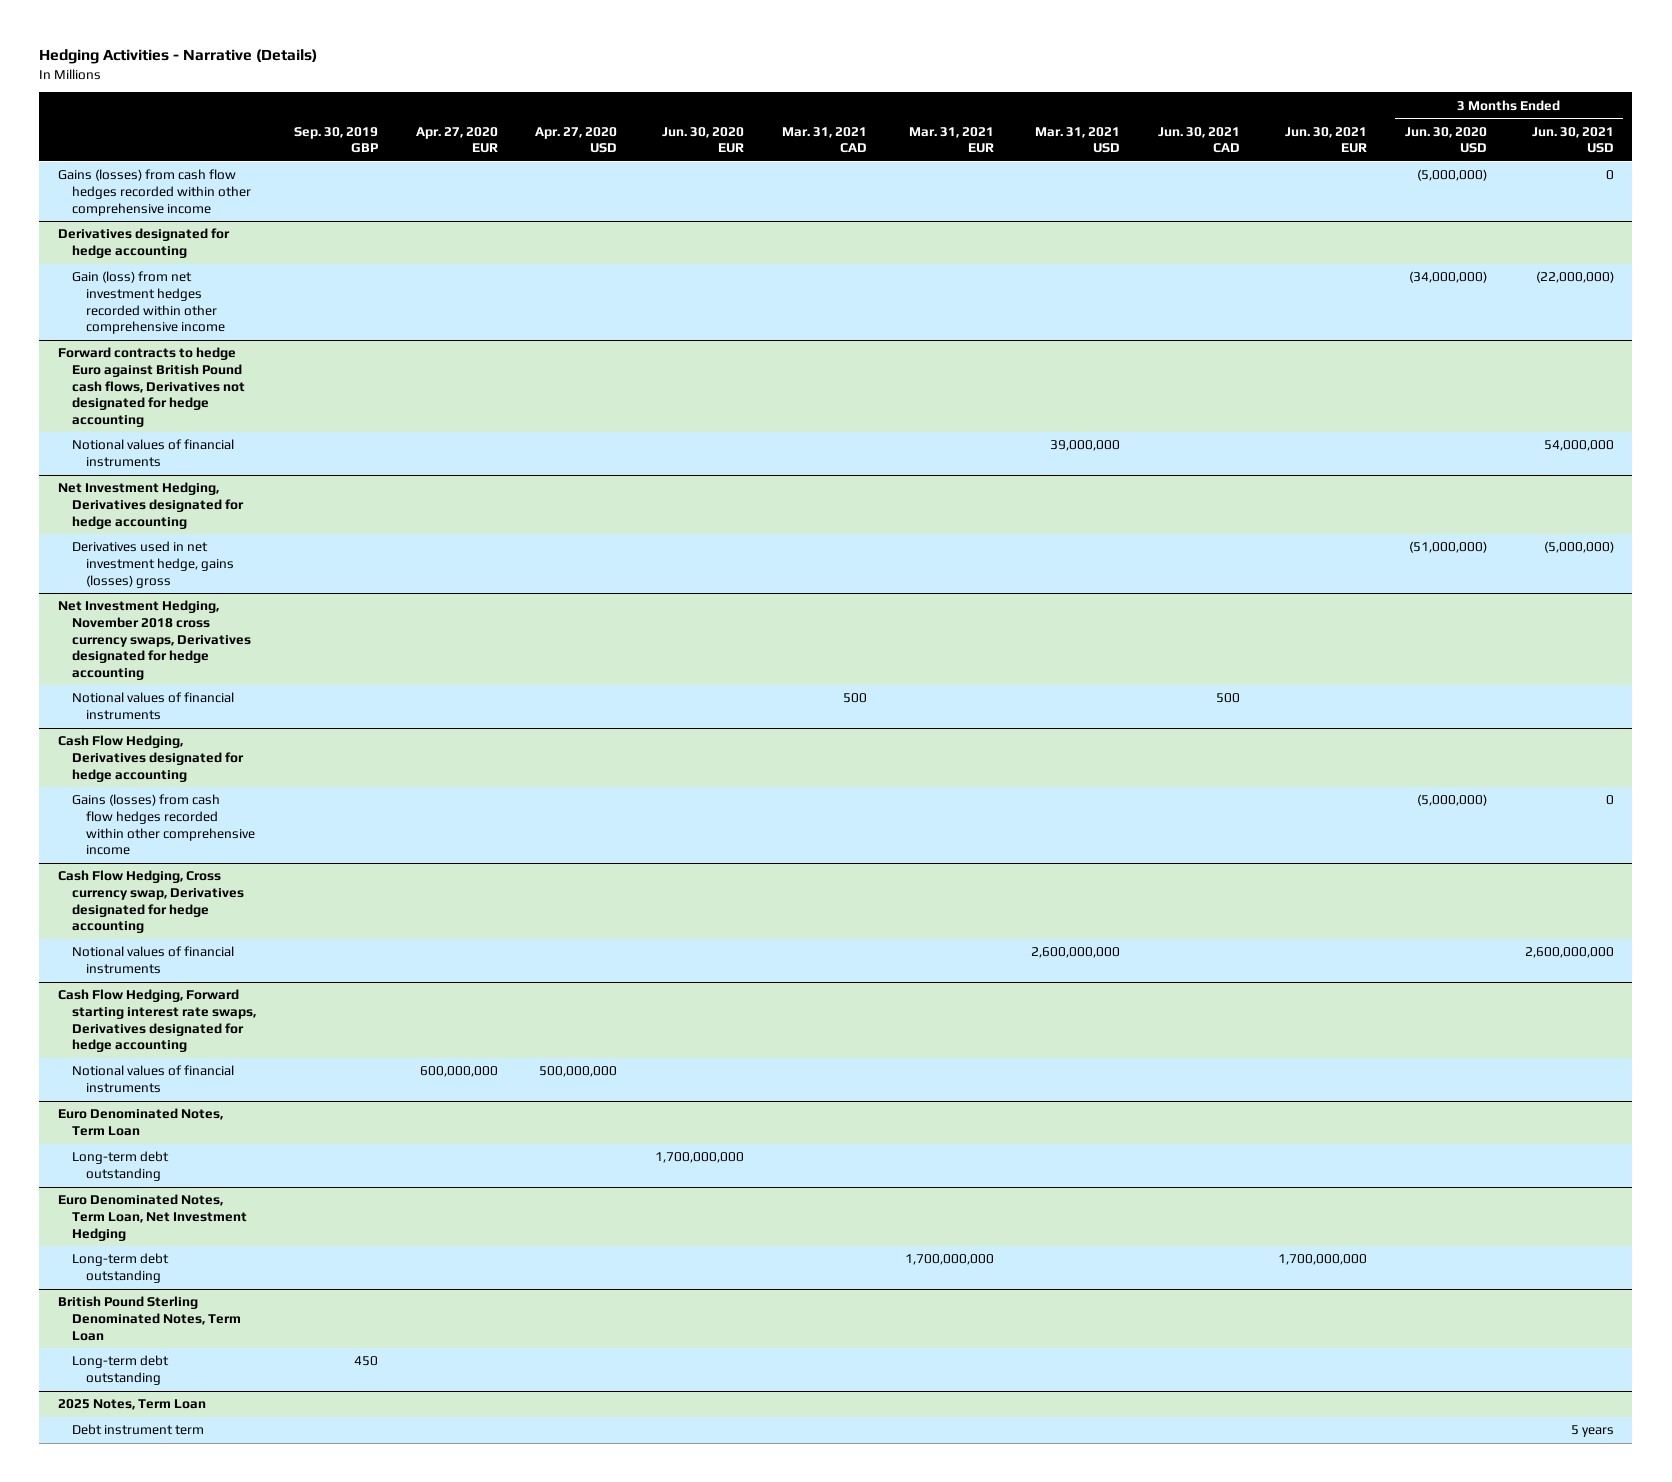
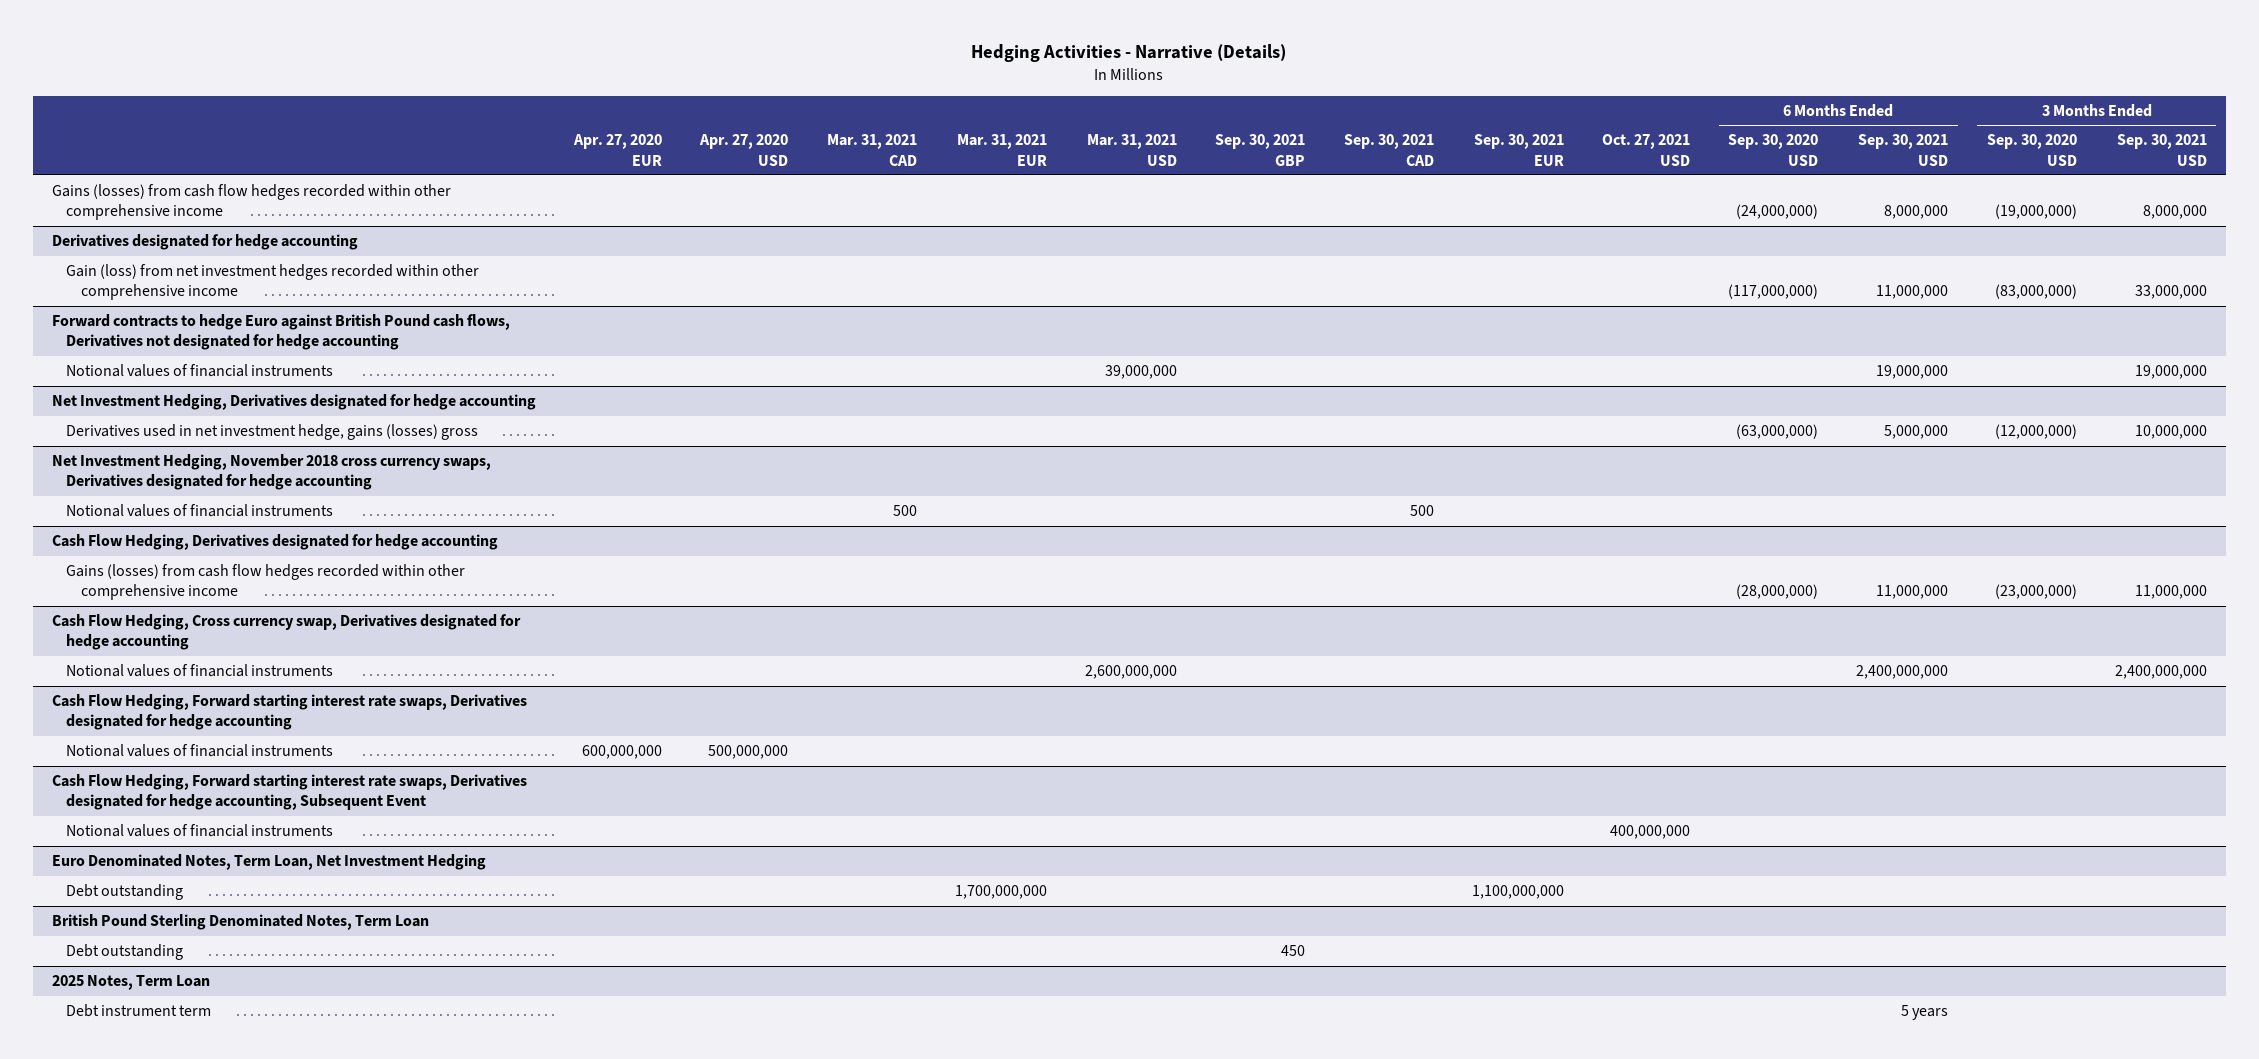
- | Sep. 30, 2019 GBP | Apr. 27, 2020 EUR | Apr. 27, 2020 USD | Jun. 30, 2020 EUR | Mar. 31, 2021 CAD | Mar. 31, 2021 EUR | Mar. 31, 2021 USD | Jun. 30, 2021 CAD | Jun. 30, 2021 EUR | 3 Months Ended Jun. 30, 2020 USD | 3 Months Ended Jun. 30, 2021 USD
+ | Apr. 27, 2020 EUR | Apr. 27, 2020 USD | Mar. 31, 2021 CAD | Mar. 31, 2021 EUR | Mar. 31, 2021 USD | Sep. 30, 2021 GBP | Sep. 30, 2021 CAD | Sep. 30, 2021 EUR | Oct. 27, 2021 USD | 6 Months Ended Sep. 30, 2020 USD | 6 Months Ended Sep. 30, 2021 USD | 3 Months Ended Sep. 30, 2020 USD | 3 Months Ended Sep. 30, 2021 USD
- Euro Denominated Notes, Term Loan
- Long-term debt outstanding | | | | 1,700,000,000 | | | | | | |
+ Cash Flow Hedging, Forward starting interest rate swaps, Derivatives designated for hedge accounting, Subsequent Event
+ Notional values of financial instruments | | | | | | | | | 400,000,000 | | | |
@ Euro Denominated Notes, Term Loan, Net Investment Hedging
- Long-term debt outstanding | | | | | | 1,700,000,000 | | | 1,700,000,000 | |
+ Debt outstanding | | | | 1,700,000,000 | | | | 1,100,000,000 | | | | |
@ British Pound Sterling Denominated Notes, Term Loan
- Long-term debt outstanding | 450 | | | | | | | | | |
+ Debt outstanding | | | | | | 450 | | | | | | |

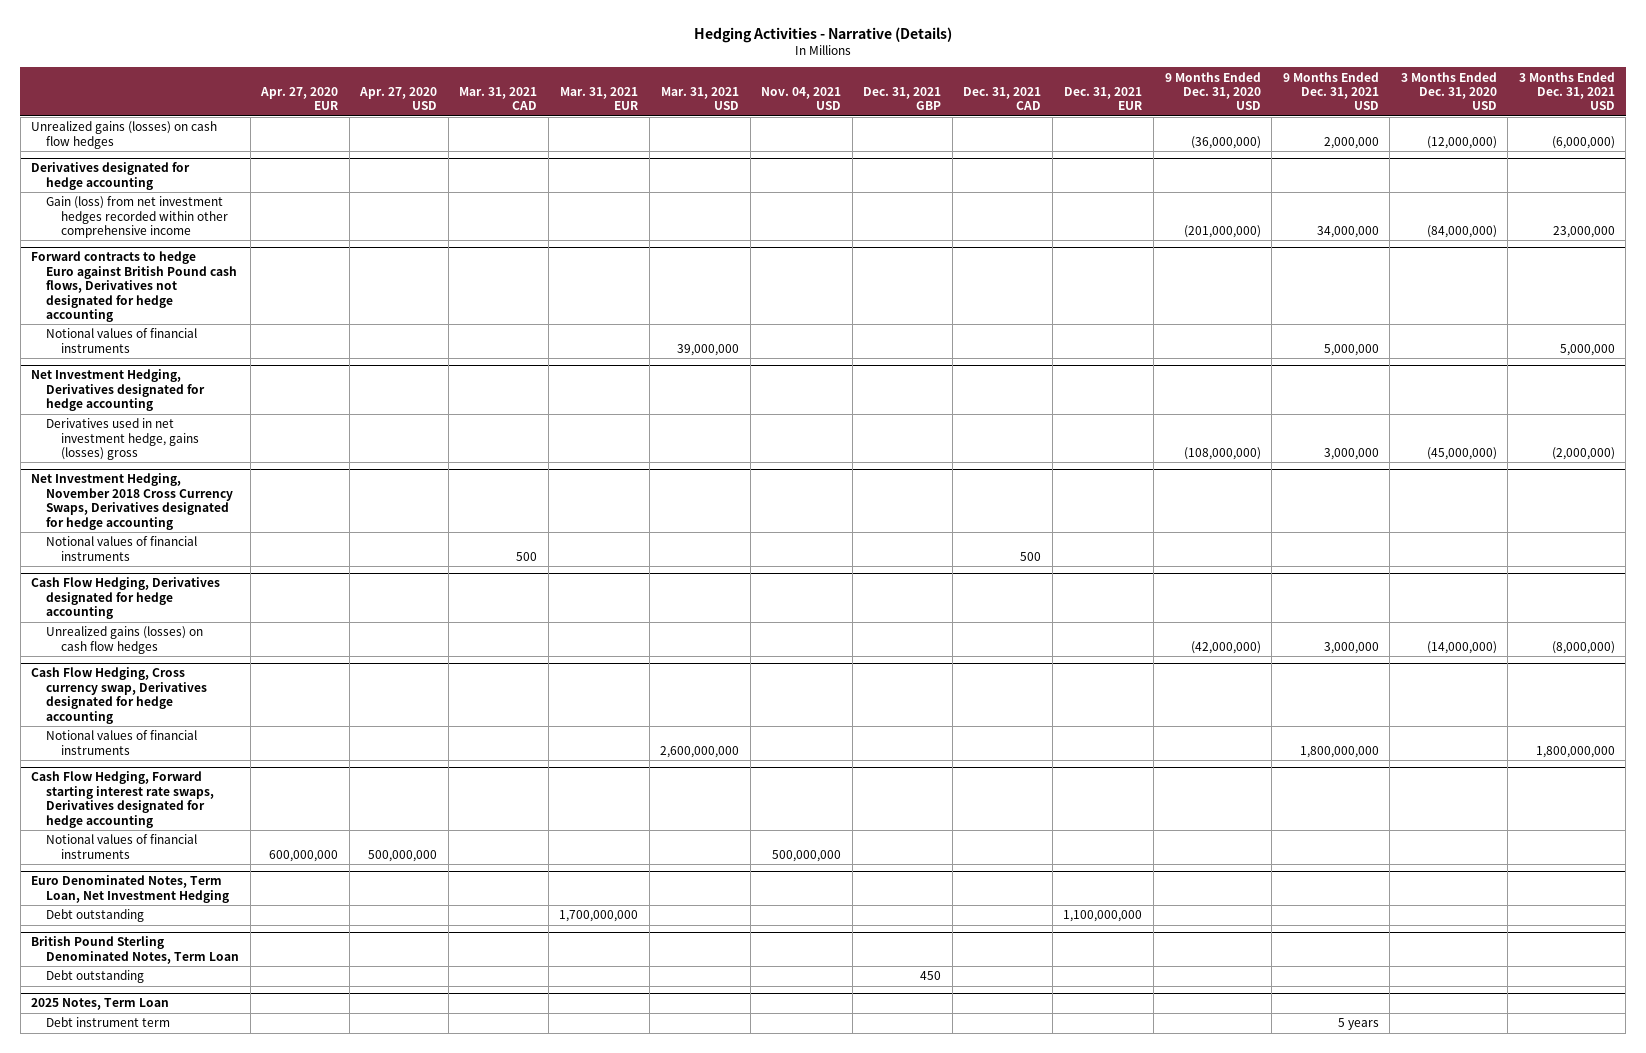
- | Apr. 27, 2020 EUR | Apr. 27, 2020 USD | Mar. 31, 2021 CAD | Mar. 31, 2021 EUR | Mar. 31, 2021 USD | Sep. 30, 2021 GBP | Sep. 30, 2021 CAD | Sep. 30, 2021 EUR | Oct. 27, 2021 USD | 6 Months Ended Sep. 30, 2020 USD | 6 Months Ended Sep. 30, 2021 USD | 3 Months Ended Sep. 30, 2020 USD | 3 Months Ended Sep. 30, 2021 USD
+ | Apr. 27, 2020 EUR | Apr. 27, 2020 USD | Mar. 31, 2021 CAD | Mar. 31, 2021 EUR | Mar. 31, 2021 USD | Nov. 04, 2021 USD | Dec. 31, 2021 GBP | Dec. 31, 2021 CAD | Dec. 31, 2021 EUR | 9 Months Ended Dec. 31, 2020 USD | 9 Months Ended Dec. 31, 2021 USD | 3 Months Ended Dec. 31, 2020 USD | 3 Months Ended Dec. 31, 2021 USD
- Gains (losses) from cash flow hedges recorded within other comprehensive income | | | | | | | | | | (24,000,000) | 8,000,000 | (19,000,000) | 8,000,000
+ Unrealized gains (losses) on cash flow hedges | | | | | | | | | | (36,000,000) | 2,000,000 | (12,000,000) | (6,000,000)
- Net Investment Hedging, November 2018 cross currency swaps, Derivatives designated for hedge accounting
+ Net Investment Hedging, November 2018 Cross Currency Swaps, Derivatives designated for hedge accounting
@ Cash Flow Hedging, Derivatives designated for hedge accounting
- Gains (losses) from cash flow hedges recorded within other comprehensive income | | | | | | | | | | (28,000,000) | 11,000,000 | (23,000,000) | 11,000,000
+ Unrealized gains (losses) on cash flow hedges | | | | | | | | | | (42,000,000) | 3,000,000 | (14,000,000) | (8,000,000)
- Cash Flow Hedging, Forward starting interest rate swaps, Derivatives designated for hedge accounting, Subsequent Event
- Notional values of financial instruments | | | | | | | | | 400,000,000 | | | |

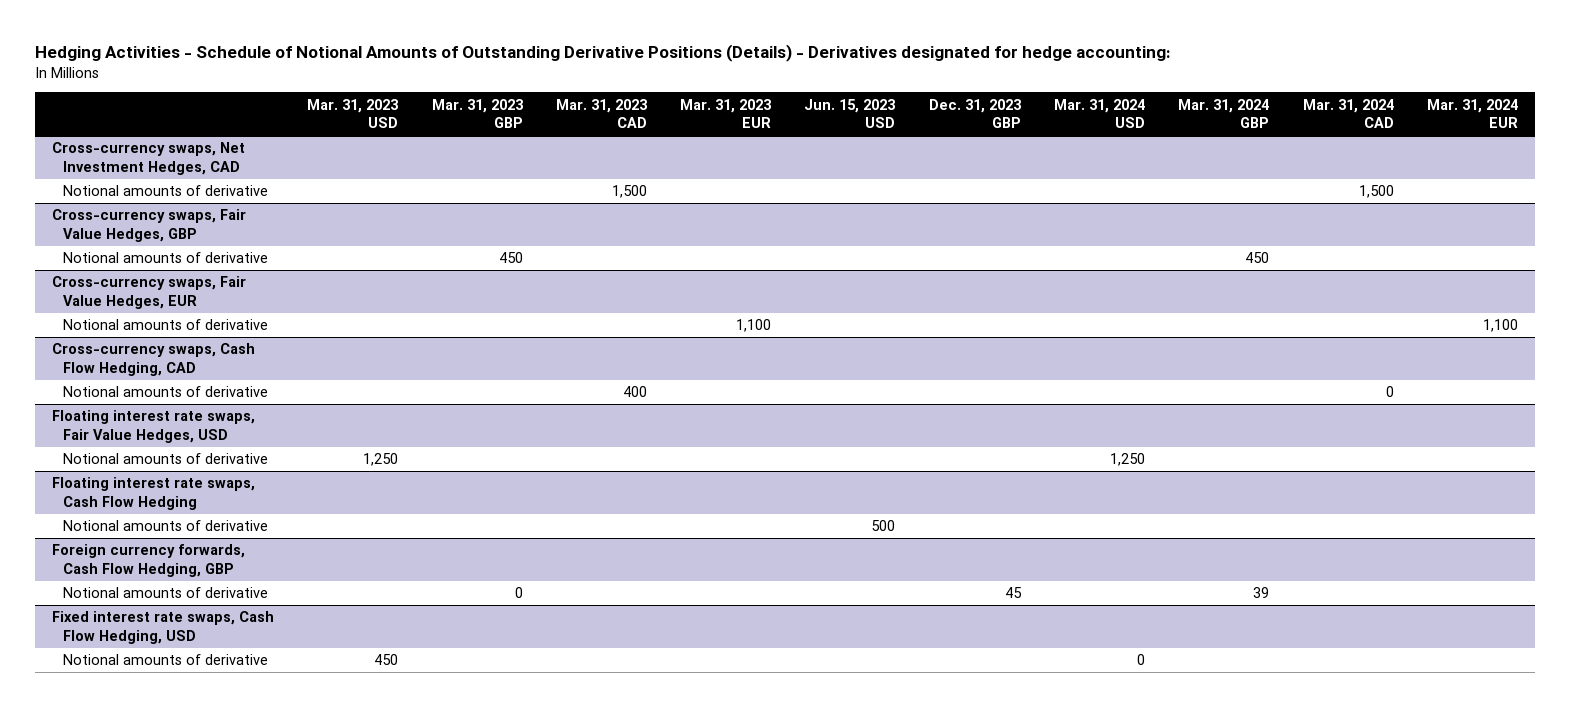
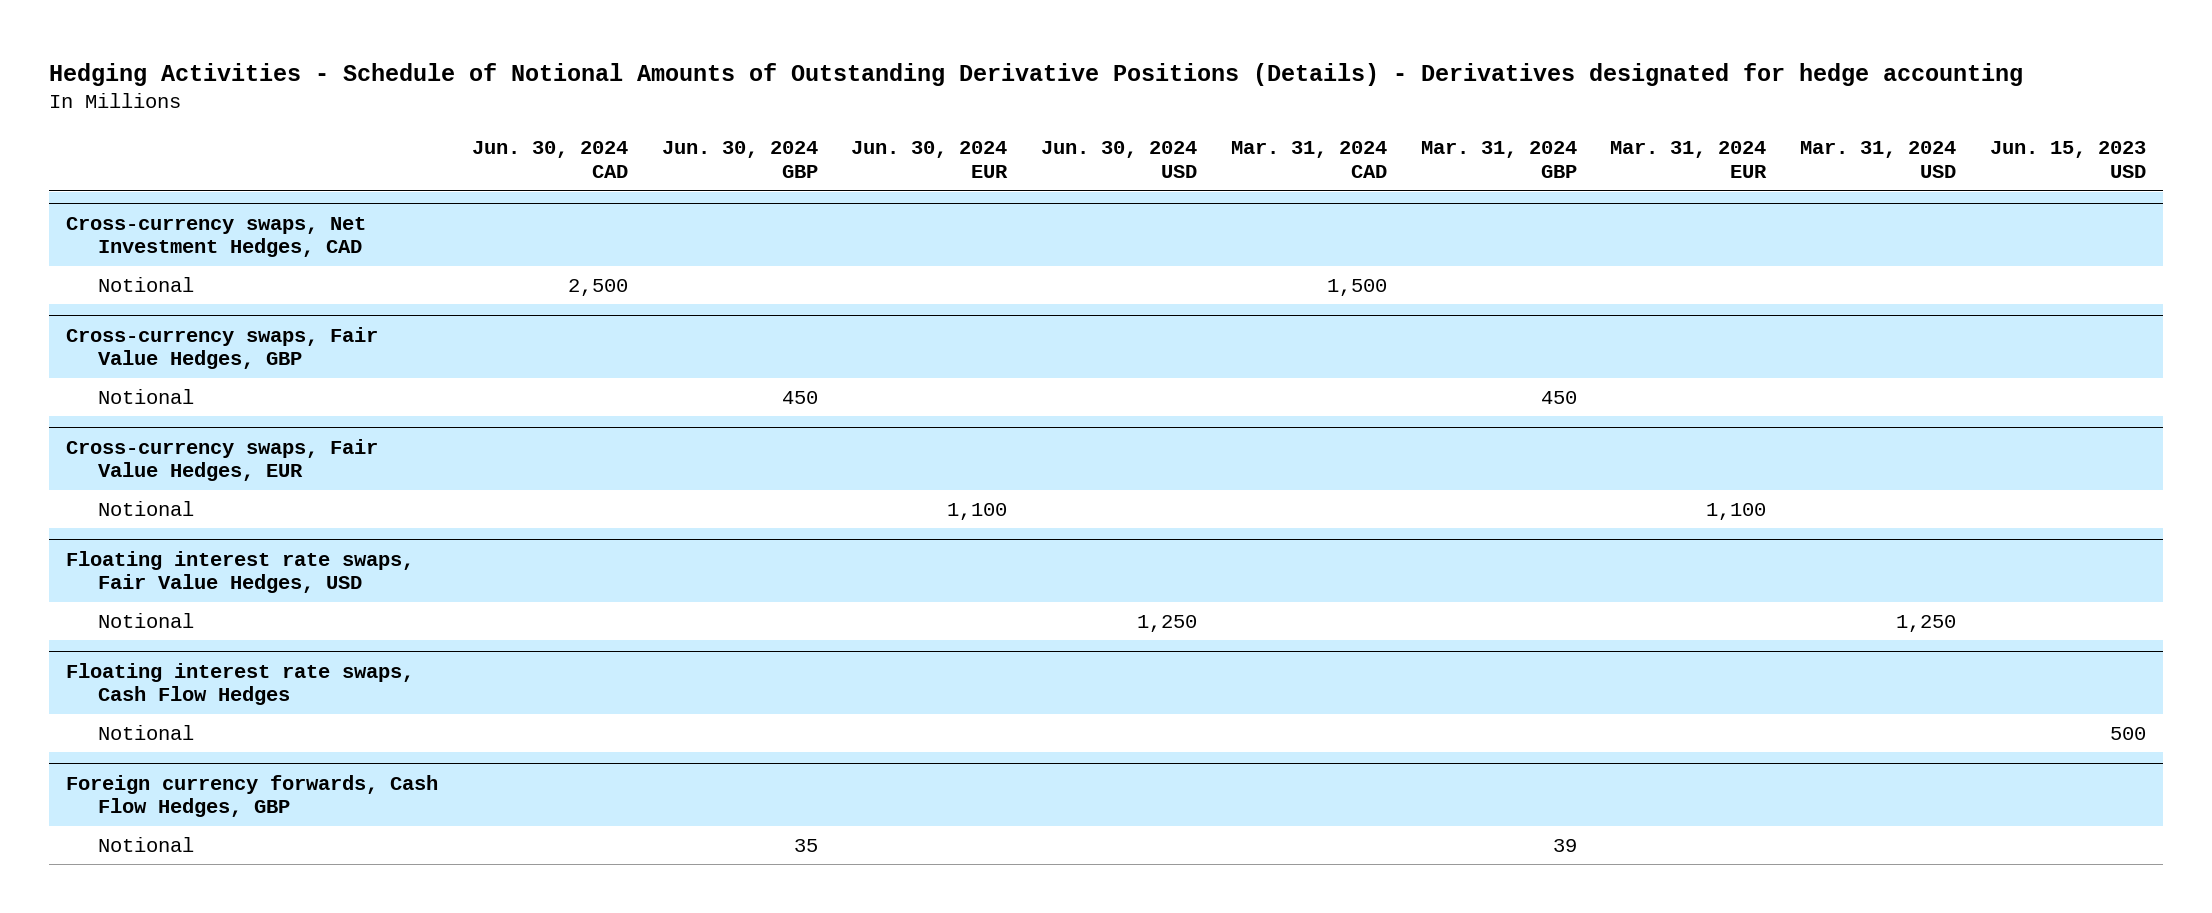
- Hedging Activities - Schedule of Notional Amounts of Outstanding Derivative Positions (Details) - Derivatives designated for hedge accounting:
+ Hedging Activities - Schedule of Notional Amounts of Outstanding Derivative Positions (Details) - Derivatives designated for hedge accounting
- | Mar. 31, 2023 USD | Mar. 31, 2023 GBP | Mar. 31, 2023 CAD | Mar. 31, 2023 EUR | Jun. 15, 2023 USD | Dec. 31, 2023 GBP | Mar. 31, 2024 USD | Mar. 31, 2024 GBP | Mar. 31, 2024 CAD | Mar. 31, 2024 EUR
+ | Jun. 30, 2024 CAD | Jun. 30, 2024 GBP | Jun. 30, 2024 EUR | Jun. 30, 2024 USD | Mar. 31, 2024 CAD | Mar. 31, 2024 GBP | Mar. 31, 2024 EUR | Mar. 31, 2024 USD | Jun. 15, 2023 USD
@ Cross-currency swaps, Net Investment Hedges, CAD
- Notional amounts of derivative | | | 1,500 | | | | | | 1,500 |
+ Notional | 2,500 | | | | 1,500 | | | |
@ Cross-currency swaps, Fair Value Hedges, GBP
- Notional amounts of derivative | | 450 | | | | | | 450 | |
+ Notional | | 450 | | | | 450 | | |
@ Cross-currency swaps, Fair Value Hedges, EUR
- Notional amounts of derivative | | | | 1,100 | | | | | | 1,100
- Cross-currency swaps, Cash Flow Hedging, CAD
- Notional amounts of derivative | | | 400 | | | | | | 0 |
@ Cross-currency swaps, Fair Value Hedges, EUR
+ Notional | | | 1,100 | | | | 1,100 | |
@ Floating interest rate swaps, Fair Value Hedges, USD
- Notional amounts of derivative | 1,250 | | | | | | 1,250 | | |
- Floating interest rate swaps, Cash Flow Hedging
- Notional amounts of derivative | | | | | 500 | | | | |
- Foreign currency forwards, Cash Flow Hedging, GBP
- Notional amounts of derivative | | 0 | | | | 45 | | 39 | |
- Fixed interest rate swaps, Cash Flow Hedging, USD
- Notional amounts of derivative | 450 | | | | | | 0 | | |
@ Floating interest rate swaps, Fair Value Hedges, USD
+ Notional | | | | 1,250 | | | | 1,250 |
+ Floating interest rate swaps, Cash Flow Hedges
+ Notional | | | | | | | | | 500
+ Foreign currency forwards, Cash Flow Hedges, GBP
+ Notional | | 35 | | | | 39 | | |

